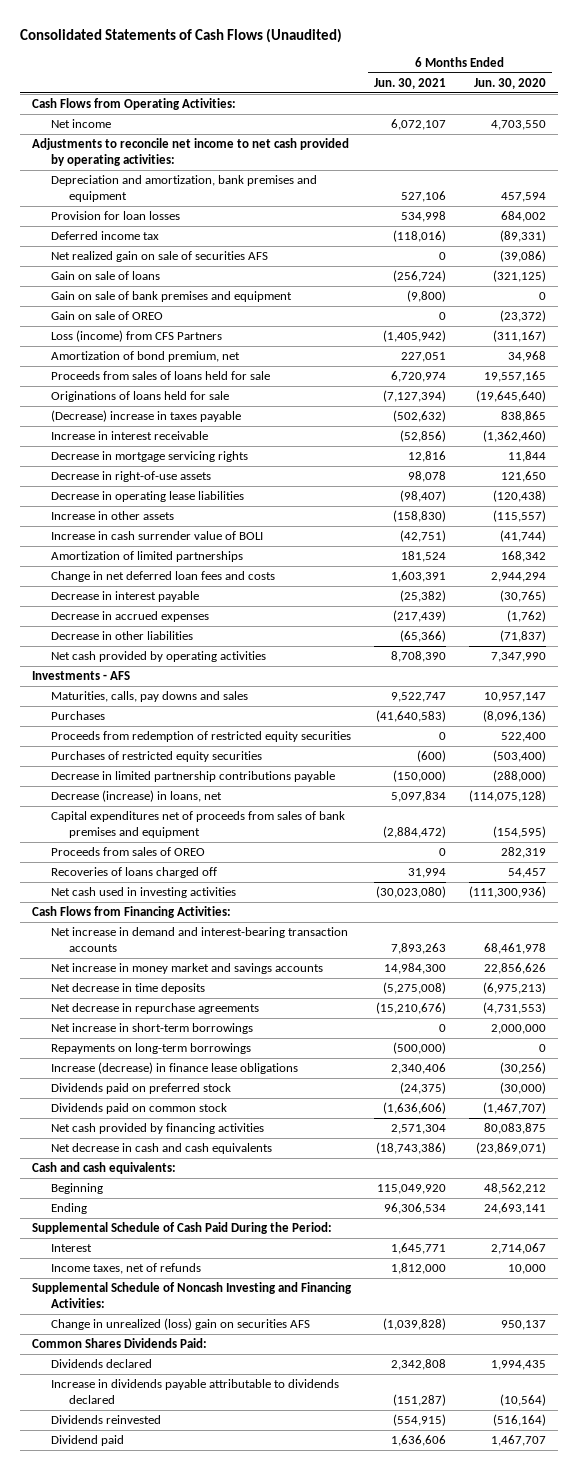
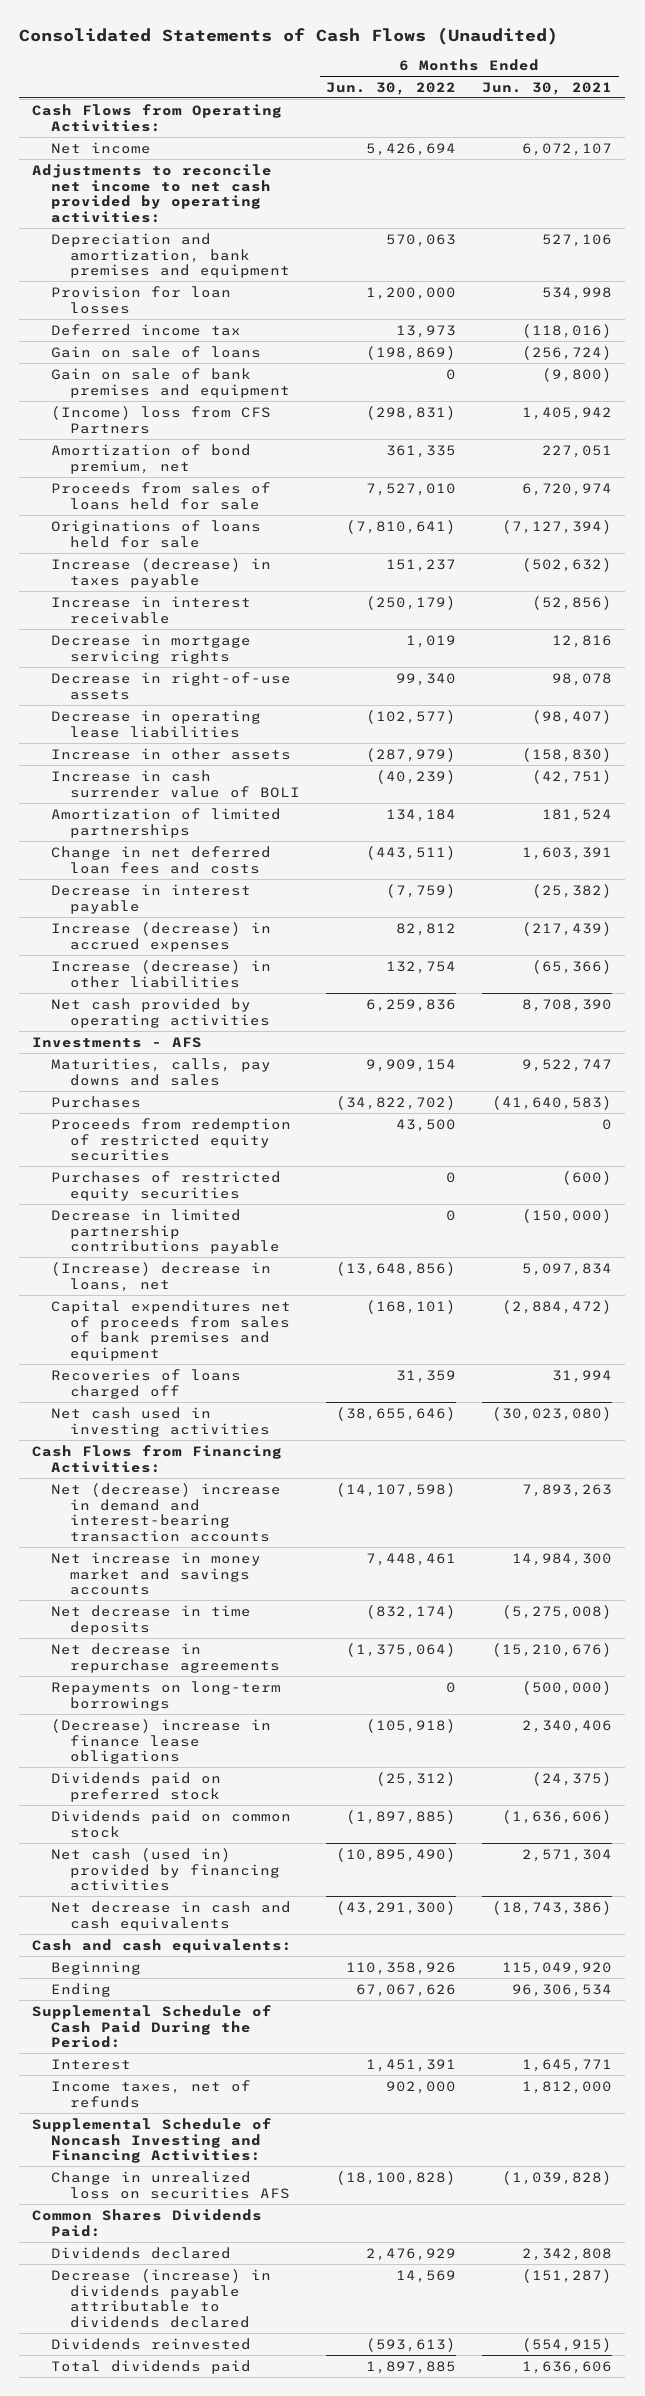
- | 6 Months Ended Jun. 30, 2021 | 6 Months Ended Jun. 30, 2020
+ | 6 Months Ended Jun. 30, 2022 | 6 Months Ended Jun. 30, 2021
- Net realized gain on sale of securities AFS | 0 | (39,086)
- Gain on sale of OREO | 0 | (23,372)
- Loss (income) from CFS Partners | (1,405,942) | (311,167)
+ (Income) loss from CFS Partners | (298,831) | 1,405,942
- (Decrease) increase in taxes payable | (502,632) | 838,865
+ Increase (decrease) in taxes payable | 151,237 | (502,632)
- Decrease in accrued expenses | (217,439) | (1,762)
- Decrease in other liabilities | (65,366) | (71,837)
+ Increase (decrease) in accrued expenses | 82,812 | (217,439)
+ Increase (decrease) in other liabilities | 132,754 | (65,366)
- Decrease (increase) in loans, net | 5,097,834 | (114,075,128)
+ (Increase) decrease in loans, net | (13,648,856) | 5,097,834
- Proceeds from sales of OREO | 0 | 282,319
- Net increase in demand and interest-bearing transaction accounts | 7,893,263 | 68,461,978
+ Net (decrease) increase in demand and interest-bearing transaction accounts | (14,107,598) | 7,893,263
- Net increase in short-term borrowings | 0 | 2,000,000
- Increase (decrease) in finance lease obligations | 2,340,406 | (30,256)
+ (Decrease) increase in finance lease obligations | (105,918) | 2,340,406
- Net cash provided by financing activities | 2,571,304 | 80,083,875
+ Net cash (used in) provided by financing activities | (10,895,490) | 2,571,304
- Change in unrealized (loss) gain on securities AFS | (1,039,828) | 950,137
+ Change in unrealized loss on securities AFS | (18,100,828) | (1,039,828)
- Increase in dividends payable attributable to dividends declared | (151,287) | (10,564)
+ Decrease (increase) in dividends payable attributable to dividends declared | 14,569 | (151,287)
- Dividend paid | 1,636,606 | 1,467,707
+ Total dividends paid | 1,897,885 | 1,636,606

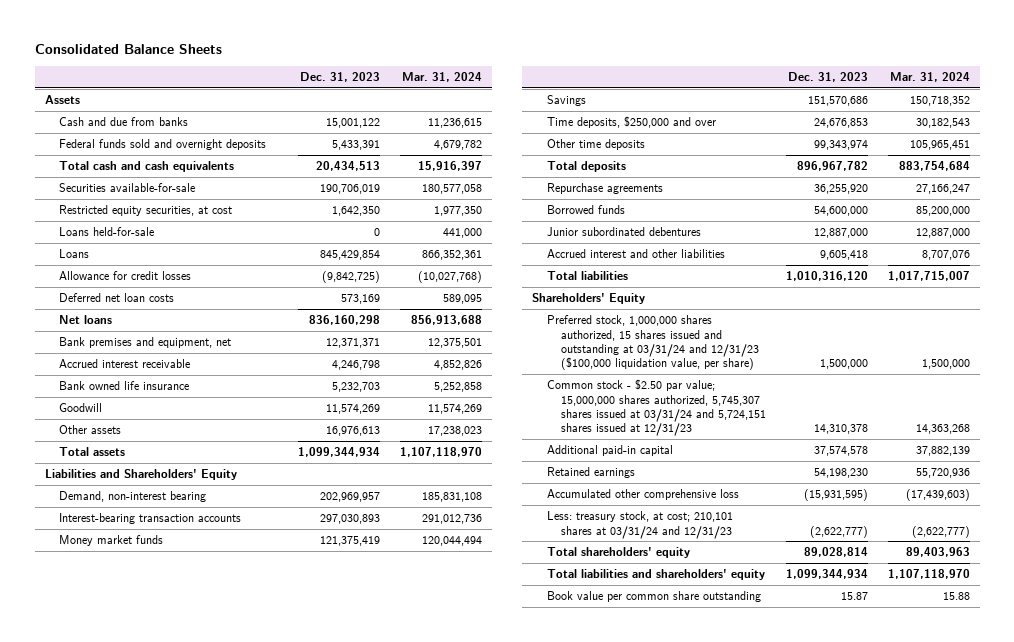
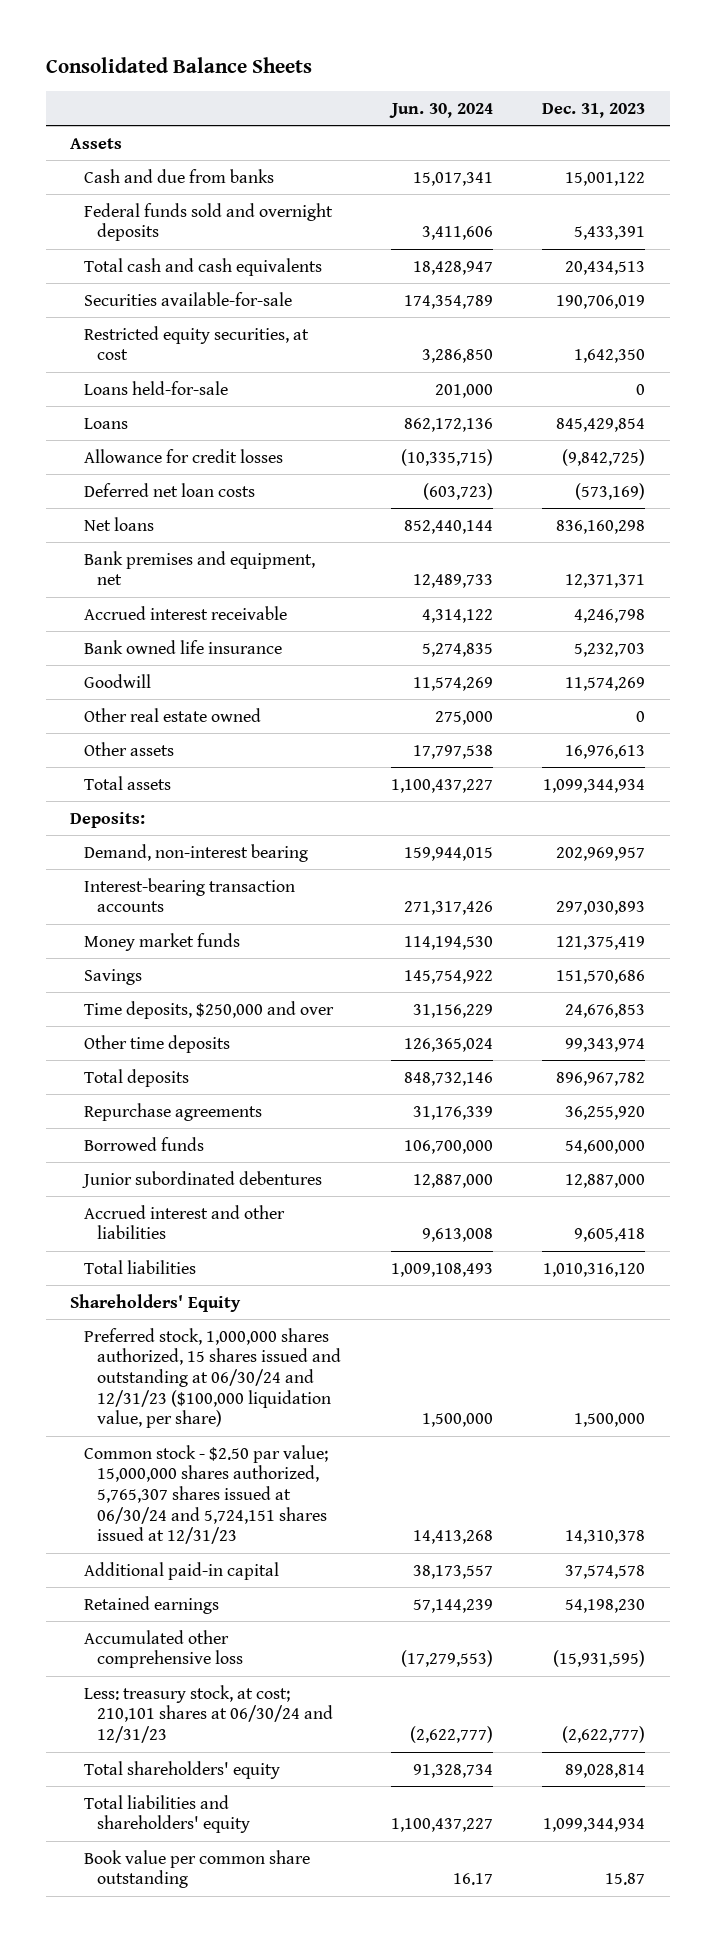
- | Dec. 31, 2023 | Mar. 31, 2024
+ | Jun. 30, 2024 | Dec. 31, 2023
- Deferred net loan costs | 573,169 | 589,095
+ Deferred net loan costs | (603,723) | (573,169)
+ Other real estate owned | 275,000 | 0
- Liabilities and Shareholders' Equity
+ Deposits:
- Preferred stock, 1,000,000 shares authorized, 15 shares issued and outstanding at 03/31/24 and 12/31/23 ($100,000 liquidation value, per share) | 1,500,000 | 1,500,000
- Common stock - $2.50 par value; 15,000,000 shares authorized, 5,745,307 shares issued at 03/31/24 and 5,724,151 shares issued at 12/31/23 | 14,310,378 | 14,363,268
+ Preferred stock, 1,000,000 shares authorized, 15 shares issued and outstanding at 06/30/24 and 12/31/23 ($100,000 liquidation value, per share) | 1,500,000 | 1,500,000
+ Common stock - $2.50 par value; 15,000,000 shares authorized, 5,765,307 shares issued at 06/30/24 and 5,724,151 shares issued at 12/31/23 | 14,413,268 | 14,310,378
- Less: treasury stock, at cost; 210,101 shares at 03/31/24 and 12/31/23 | (2,622,777) | (2,622,777)
+ Less: treasury stock, at cost; 210,101 shares at 06/30/24 and 12/31/23 | (2,622,777) | (2,622,777)

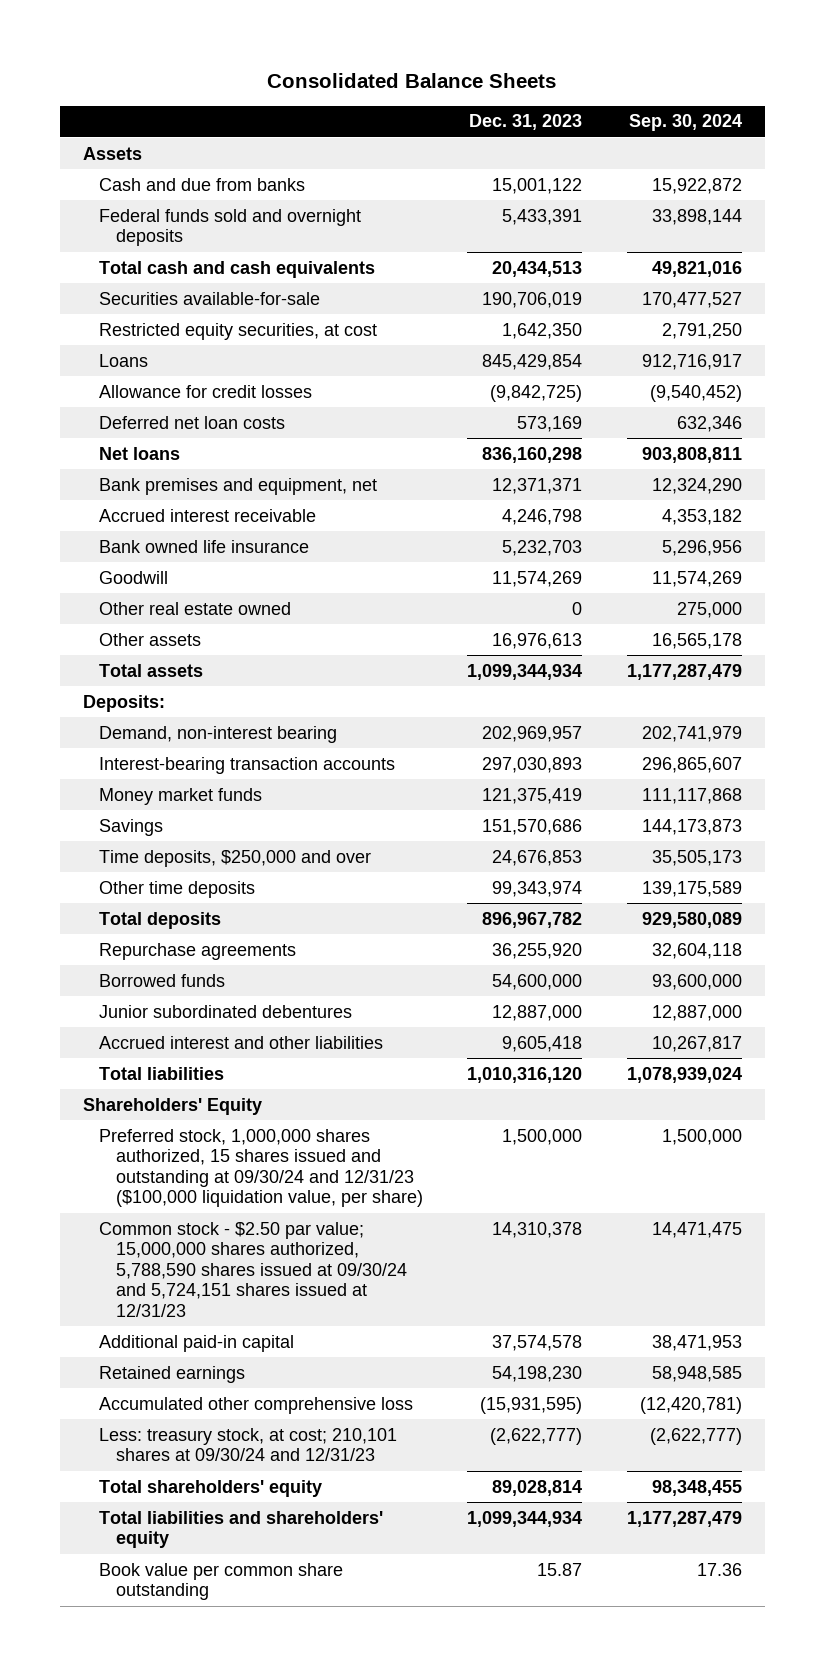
- | Jun. 30, 2024 | Dec. 31, 2023
+ | Dec. 31, 2023 | Sep. 30, 2024
- Loans held-for-sale | 201,000 | 0
- Deferred net loan costs | (603,723) | (573,169)
+ Deferred net loan costs | 573,169 | 632,346
- Preferred stock, 1,000,000 shares authorized, 15 shares issued and outstanding at 06/30/24 and 12/31/23 ($100,000 liquidation value, per share) | 1,500,000 | 1,500,000
- Common stock - $2.50 par value; 15,000,000 shares authorized, 5,765,307 shares issued at 06/30/24 and 5,724,151 shares issued at 12/31/23 | 14,413,268 | 14,310,378
+ Preferred stock, 1,000,000 shares authorized, 15 shares issued and outstanding at 09/30/24 and 12/31/23 ($100,000 liquidation value, per share) | 1,500,000 | 1,500,000
+ Common stock - $2.50 par value; 15,000,000 shares authorized, 5,788,590 shares issued at 09/30/24 and 5,724,151 shares issued at 12/31/23 | 14,310,378 | 14,471,475
- Less: treasury stock, at cost; 210,101 shares at 06/30/24 and 12/31/23 | (2,622,777) | (2,622,777)
+ Less: treasury stock, at cost; 210,101 shares at 09/30/24 and 12/31/23 | (2,622,777) | (2,622,777)

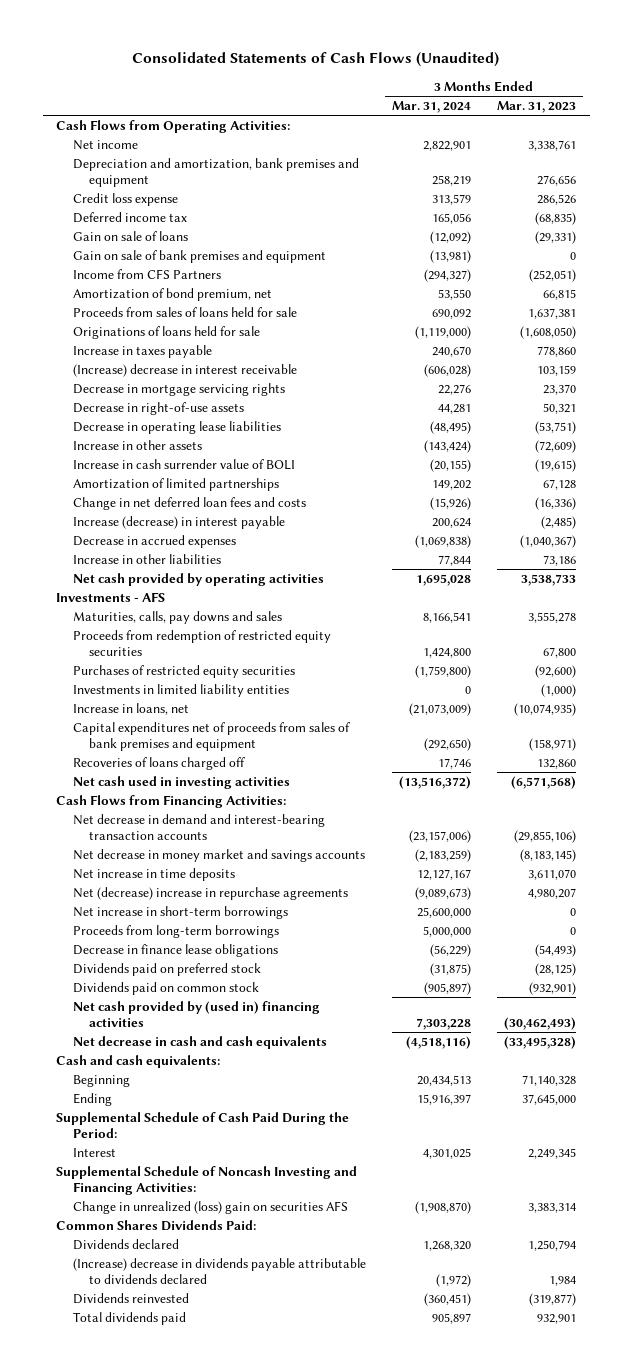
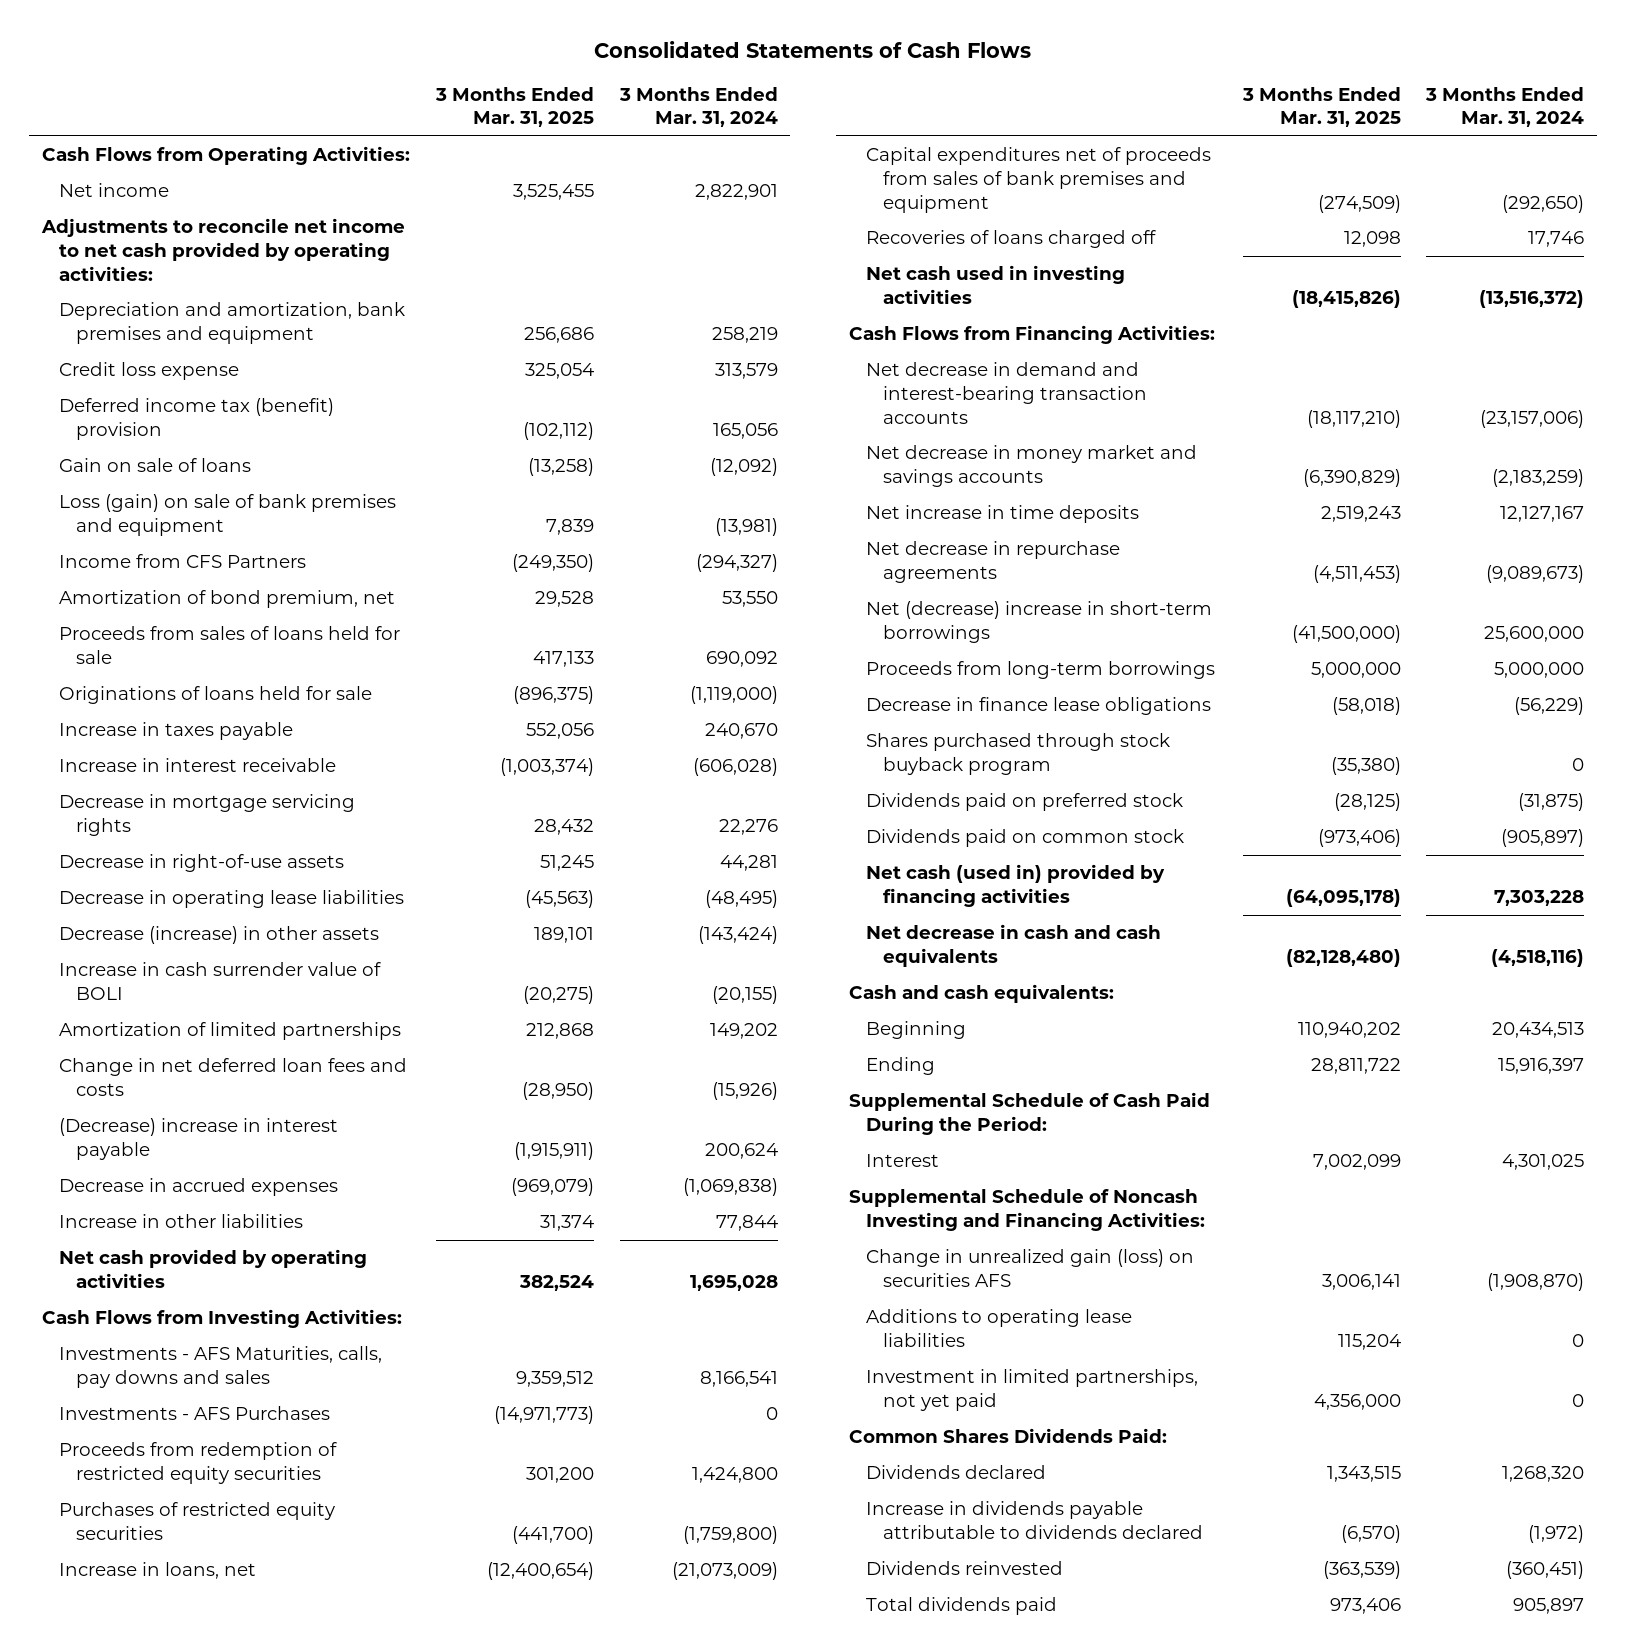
- Consolidated Statements of Cash Flows (Unaudited)
+ Consolidated Statements of Cash Flows
- | 3 Months Ended Mar. 31, 2024 | 3 Months Ended Mar. 31, 2023
+ | 3 Months Ended Mar. 31, 2025 | 3 Months Ended Mar. 31, 2024
+ Adjustments to reconcile net income to net cash provided by operating activities:
- Deferred income tax | 165,056 | (68,835)
+ Deferred income tax (benefit) provision | (102,112) | 165,056
- Gain on sale of bank premises and equipment | (13,981) | 0
+ Loss (gain) on sale of bank premises and equipment | 7,839 | (13,981)
- (Increase) decrease in interest receivable | (606,028) | 103,159
+ Increase in interest receivable | (1,003,374) | (606,028)
- Increase in other assets | (143,424) | (72,609)
+ Decrease (increase) in other assets | 189,101 | (143,424)
- Increase (decrease) in interest payable | 200,624 | (2,485)
+ (Decrease) increase in interest payable | (1,915,911) | 200,624
- Investments - AFS
- Maturities, calls, pay downs and sales | 8,166,541 | 3,555,278
+ Cash Flows from Investing Activities:
+ Investments - AFS Maturities, calls, pay downs and sales | 9,359,512 | 8,166,541
+ Investments - AFS Purchases | (14,971,773) | 0
- Investments in limited liability entities | 0 | (1,000)
- Net (decrease) increase in repurchase agreements | (9,089,673) | 4,980,207
- Net increase in short-term borrowings | 25,600,000 | 0
+ Net decrease in repurchase agreements | (4,511,453) | (9,089,673)
+ Net (decrease) increase in short-term borrowings | (41,500,000) | 25,600,000
+ Shares purchased through stock buyback program | (35,380) | 0
- Net cash provided by (used in) financing activities | 7,303,228 | (30,462,493)
+ Net cash (used in) provided by financing activities | (64,095,178) | 7,303,228
- Change in unrealized (loss) gain on securities AFS | (1,908,870) | 3,383,314
+ Change in unrealized gain (loss) on securities AFS | 3,006,141 | (1,908,870)
+ Additions to operating lease liabilities | 115,204 | 0
+ Investment in limited partnerships, not yet paid | 4,356,000 | 0
- (Increase) decrease in dividends payable attributable to dividends declared | (1,972) | 1,984
+ Increase in dividends payable attributable to dividends declared | (6,570) | (1,972)

